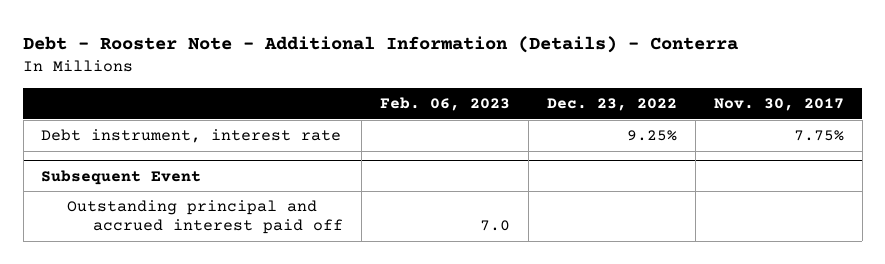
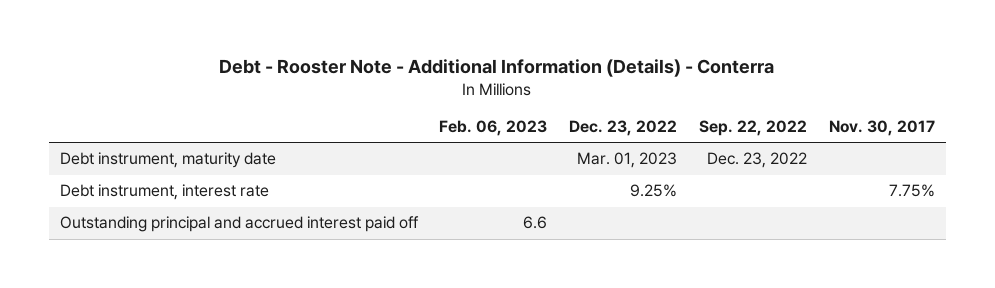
- | Feb. 06, 2023 | Dec. 23, 2022 | Nov. 30, 2017
+ | Feb. 06, 2023 | Dec. 23, 2022 | Sep. 22, 2022 | Nov. 30, 2017
+ Debt instrument, maturity date | | Mar. 01, 2023 | Dec. 23, 2022 |
- Subsequent Event
- Outstanding principal and accrued interest paid off | 7.0 | |
+ Outstanding principal and accrued interest paid off | 6.6 | | |

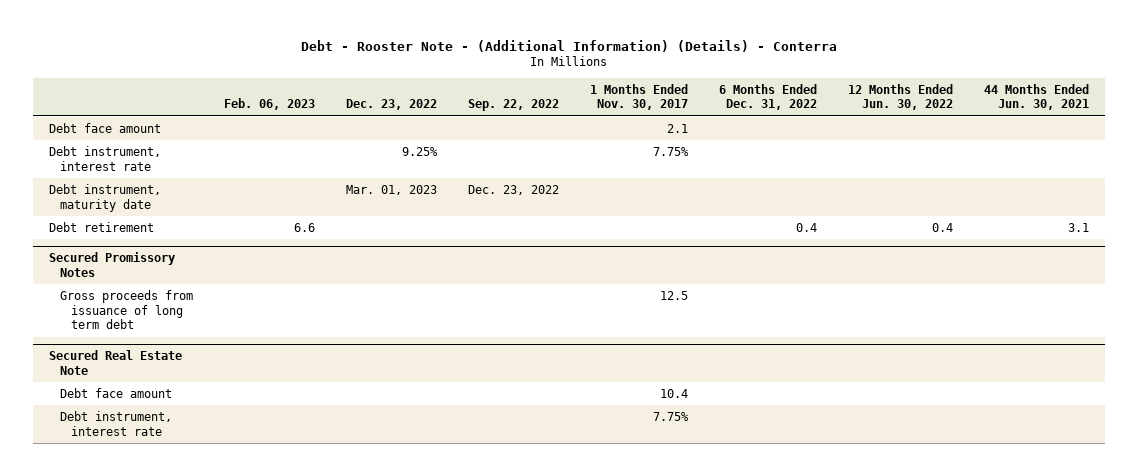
- Debt - Rooster Note - Additional Information (Details) - Conterra
+ Debt - Rooster Note - (Additional Information) (Details) - Conterra
- | Feb. 06, 2023 | Dec. 23, 2022 | Sep. 22, 2022 | Nov. 30, 2017
+ | Feb. 06, 2023 | Dec. 23, 2022 | Sep. 22, 2022 | 1 Months Ended Nov. 30, 2017 | 6 Months Ended Dec. 31, 2022 | 12 Months Ended Jun. 30, 2022 | 44 Months Ended Jun. 30, 2021
+ Debt face amount | | | | 2.1 | | |
- Outstanding principal and accrued interest paid off | 6.6 | | |
moved down: Debt instrument, maturity date | | Mar. 01, 2023 | Dec. 23, 2022 | | | |
+ Debt retirement | 6.6 | | | | 0.4 | 0.4 | 3.1
+ Secured Promissory Notes
+ Gross proceeds from issuance of long term debt | | | | 12.5 | | |
+ Secured Real Estate Note
+ Debt face amount | | | | 10.4 | | |
+ Debt instrument, interest rate | | | | 7.75% | | |

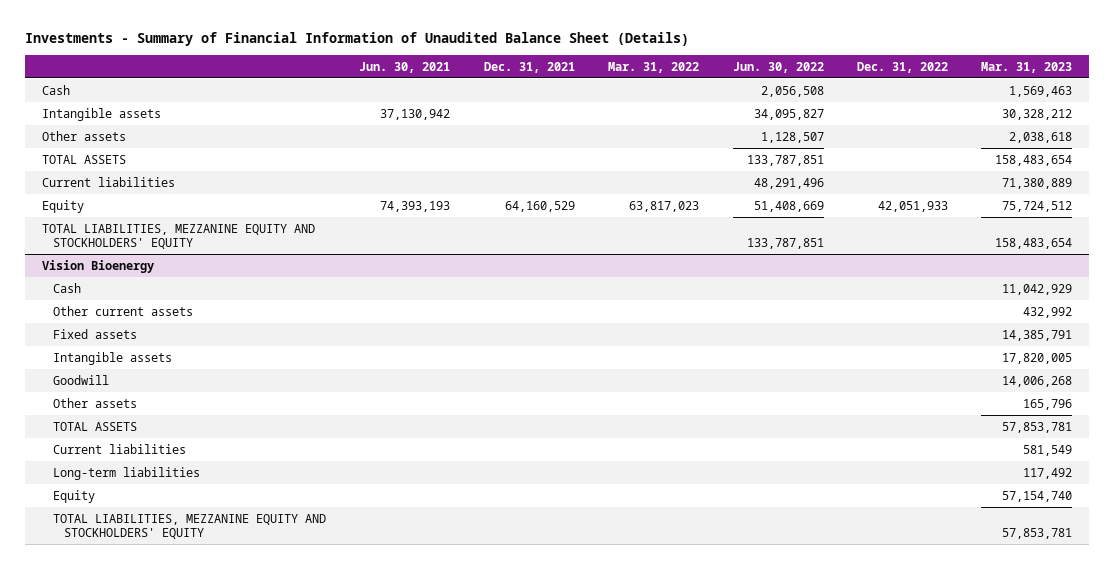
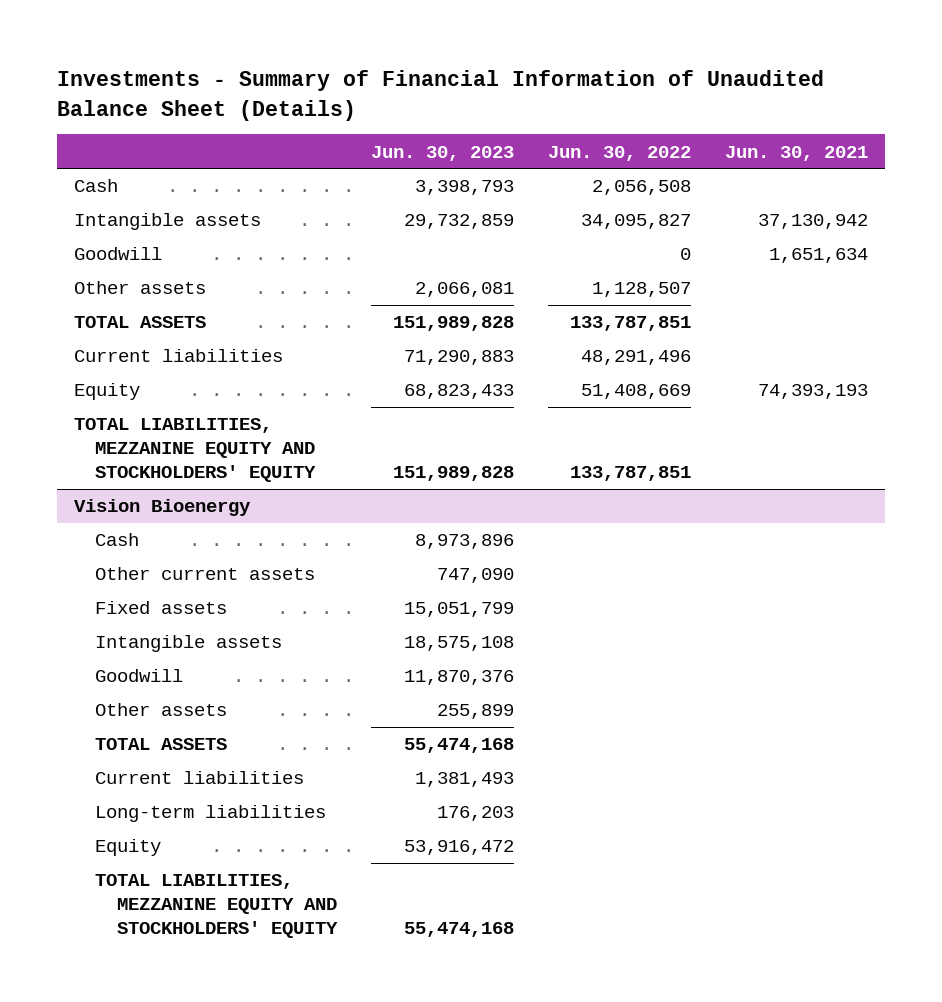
- | Jun. 30, 2021 | Dec. 31, 2021 | Mar. 31, 2022 | Jun. 30, 2022 | Dec. 31, 2022 | Mar. 31, 2023
+ | Jun. 30, 2023 | Jun. 30, 2022 | Jun. 30, 2021
+ Goodwill | | 0 | 1,651,634

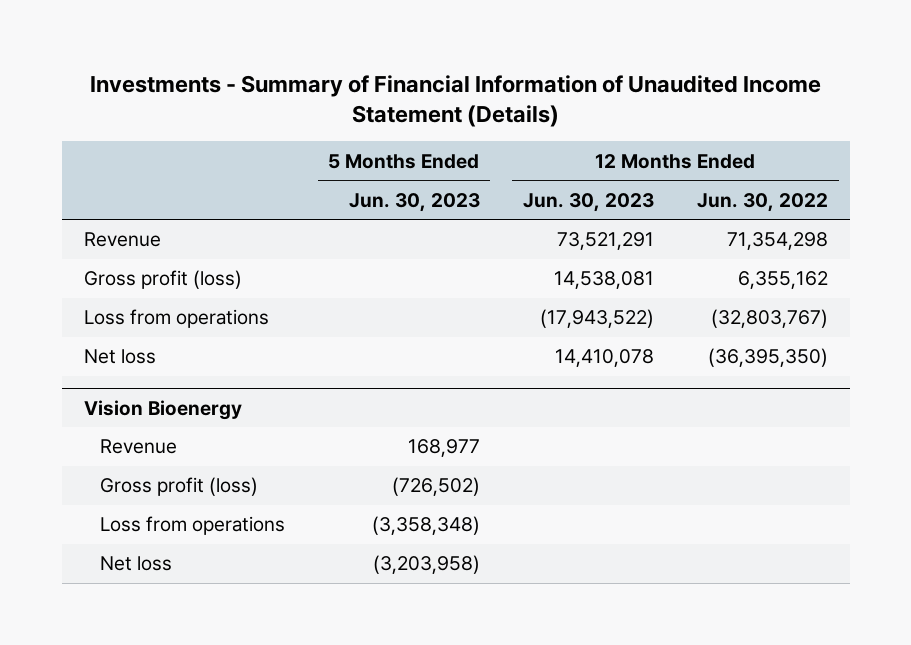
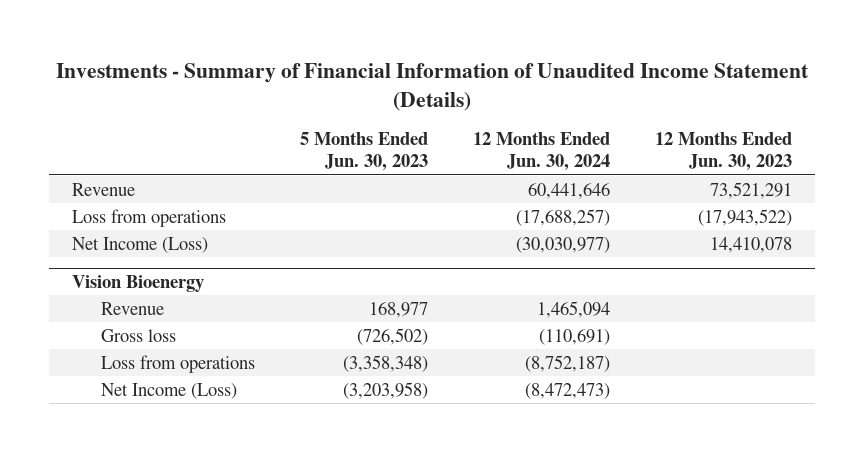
- | 5 Months Ended Jun. 30, 2023 | 12 Months Ended Jun. 30, 2023 | 12 Months Ended Jun. 30, 2022
+ | 5 Months Ended Jun. 30, 2023 | 12 Months Ended Jun. 30, 2024 | 12 Months Ended Jun. 30, 2023
- Gross profit (loss) | | 14,538,081 | 6,355,162
- Net loss | | 14,410,078 | (36,395,350)
+ Net Income (Loss) | | (30,030,977) | 14,410,078
@ Vision Bioenergy
- Gross profit (loss) | (726,502) | |
+ Gross loss | (726,502) | (110,691) |
- Net loss | (3,203,958) | |
+ Net Income (Loss) | (3,203,958) | (8,472,473) |

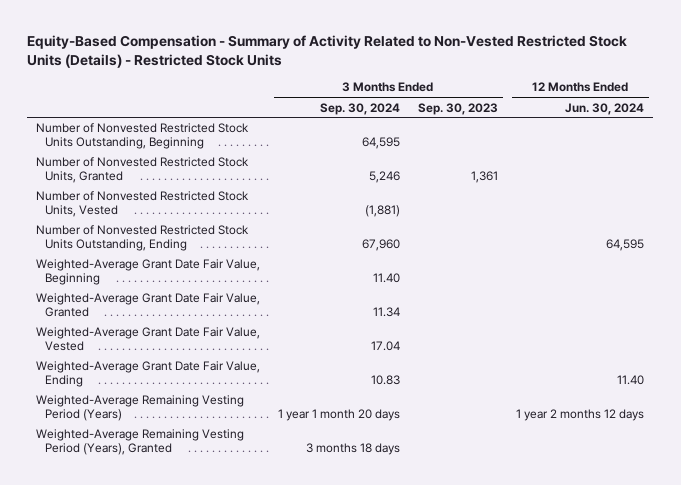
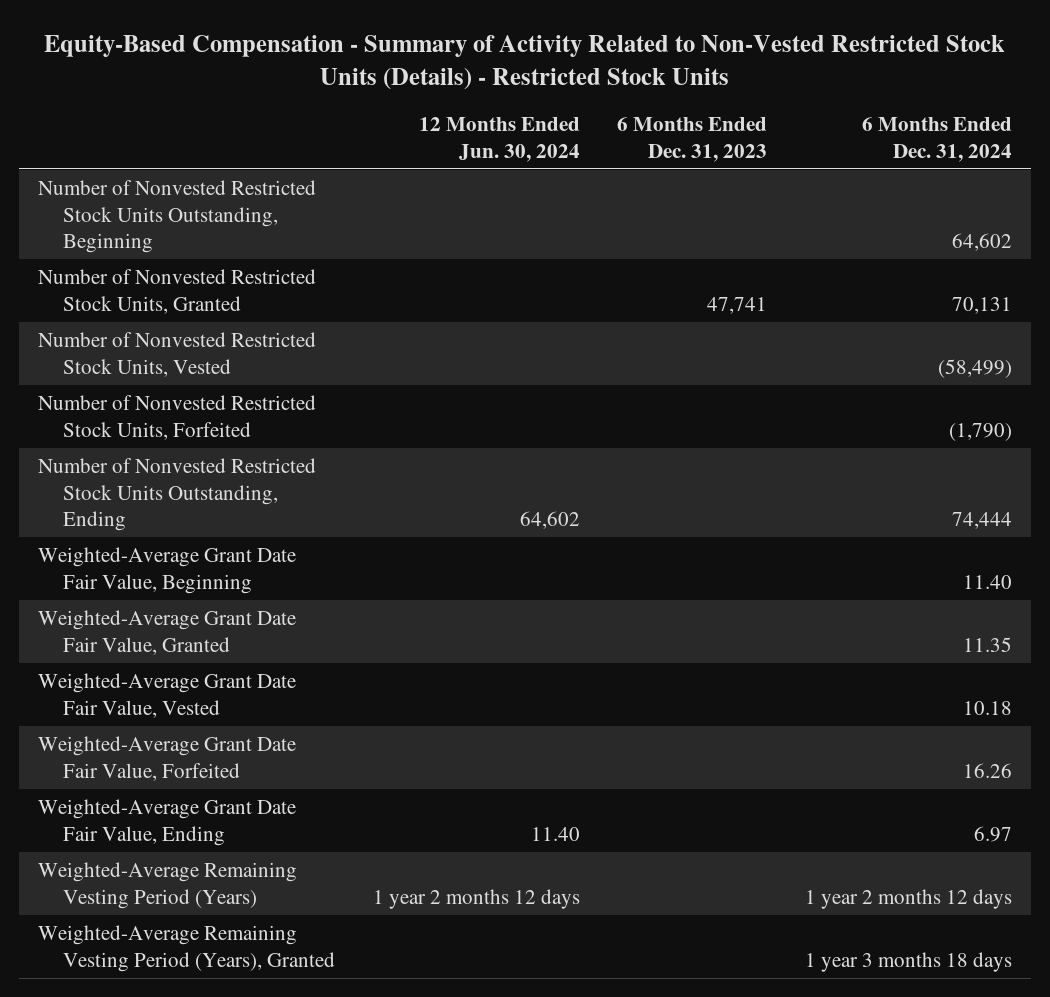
- | 3 Months Ended Sep. 30, 2024 | 3 Months Ended Sep. 30, 2023 | 12 Months Ended Jun. 30, 2024
+ | 12 Months Ended Jun. 30, 2024 | 6 Months Ended Dec. 31, 2023 | 6 Months Ended Dec. 31, 2024
- Number of Nonvested Restricted Stock Units Outstanding, Ending | 67,960 | | 64,595
+ Number of Nonvested Restricted Stock Units, Forfeited | | | (1,790)
+ Number of Nonvested Restricted Stock Units Outstanding, Ending | 64,602 | | 74,444
+ Weighted-Average Grant Date Fair Value, Forfeited | | | 16.26

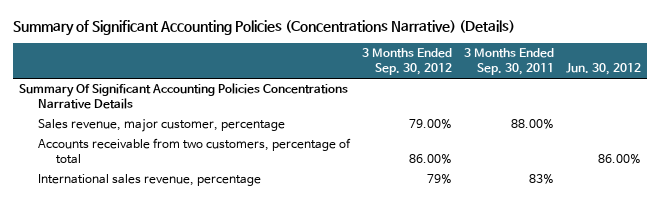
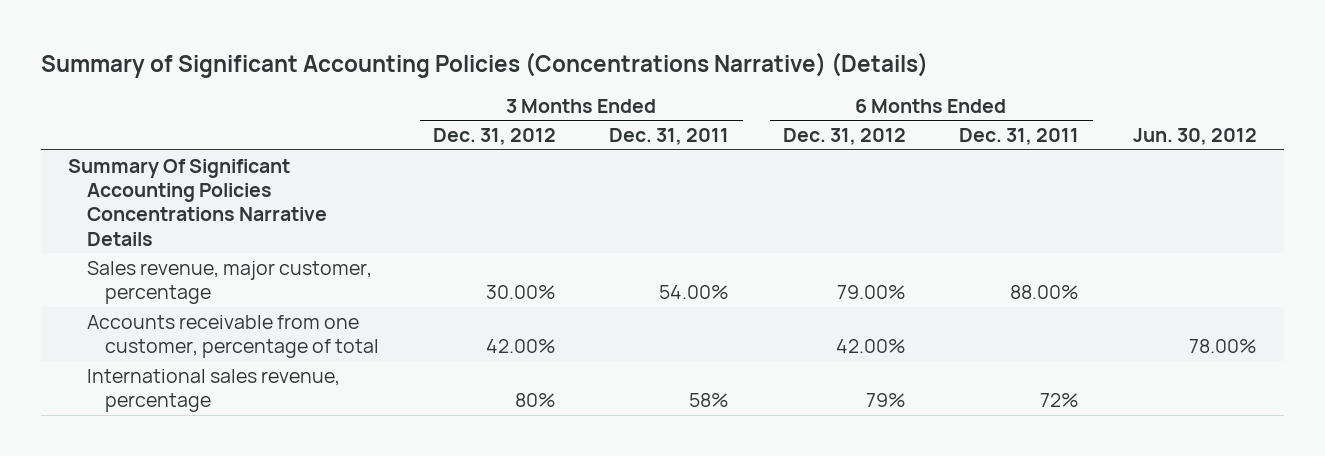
- | 3 Months Ended Sep. 30, 2012 | 3 Months Ended Sep. 30, 2011 | Jun. 30, 2012
+ | 3 Months Ended Dec. 31, 2012 | 3 Months Ended Dec. 31, 2011 | 6 Months Ended Dec. 31, 2012 | 6 Months Ended Dec. 31, 2011 | Jun. 30, 2012
- Accounts receivable from two customers, percentage of total | 86.00% | | 86.00%
+ Accounts receivable from one customer, percentage of total | 42.00% | | 42.00% | | 78.00%

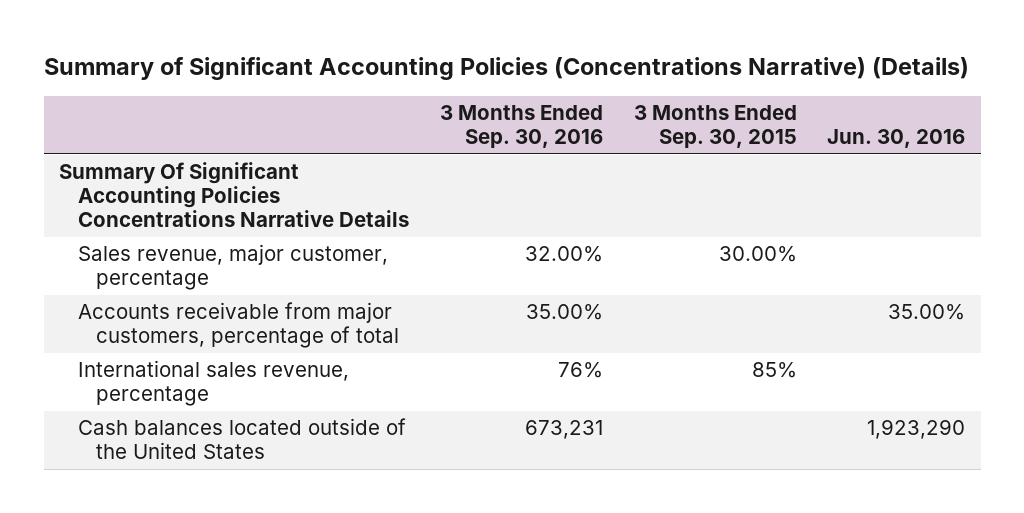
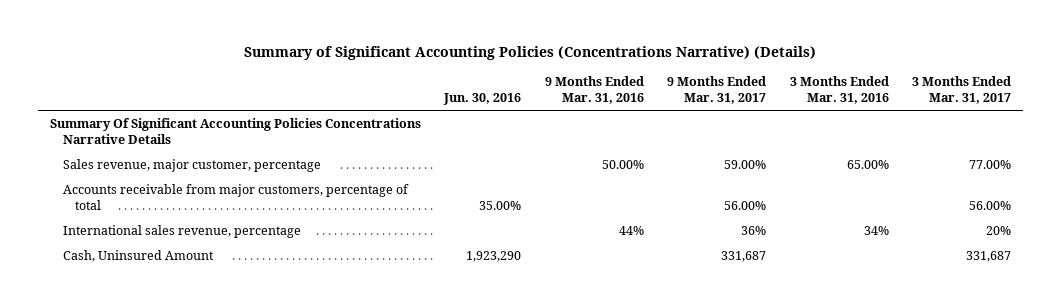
- | 3 Months Ended Sep. 30, 2016 | 3 Months Ended Sep. 30, 2015 | Jun. 30, 2016
+ | Jun. 30, 2016 | 9 Months Ended Mar. 31, 2016 | 9 Months Ended Mar. 31, 2017 | 3 Months Ended Mar. 31, 2016 | 3 Months Ended Mar. 31, 2017
- Cash balances located outside of the United States | 673,231 | | 1,923,290
+ Cash, Uninsured Amount | 1,923,290 | | 331,687 | | 331,687

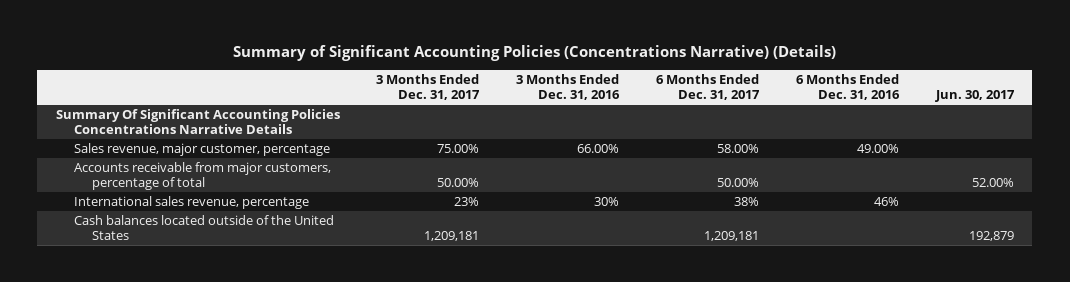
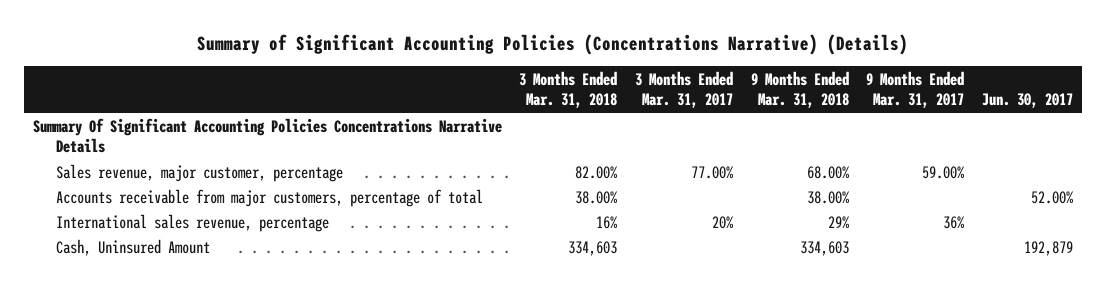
- | 3 Months Ended Dec. 31, 2017 | 3 Months Ended Dec. 31, 2016 | 6 Months Ended Dec. 31, 2017 | 6 Months Ended Dec. 31, 2016 | Jun. 30, 2017
+ | 3 Months Ended Mar. 31, 2018 | 3 Months Ended Mar. 31, 2017 | 9 Months Ended Mar. 31, 2018 | 9 Months Ended Mar. 31, 2017 | Jun. 30, 2017
- Cash balances located outside of the United States | 1,209,181 | | 1,209,181 | | 192,879
+ Cash, Uninsured Amount | 334,603 | | 334,603 | | 192,879

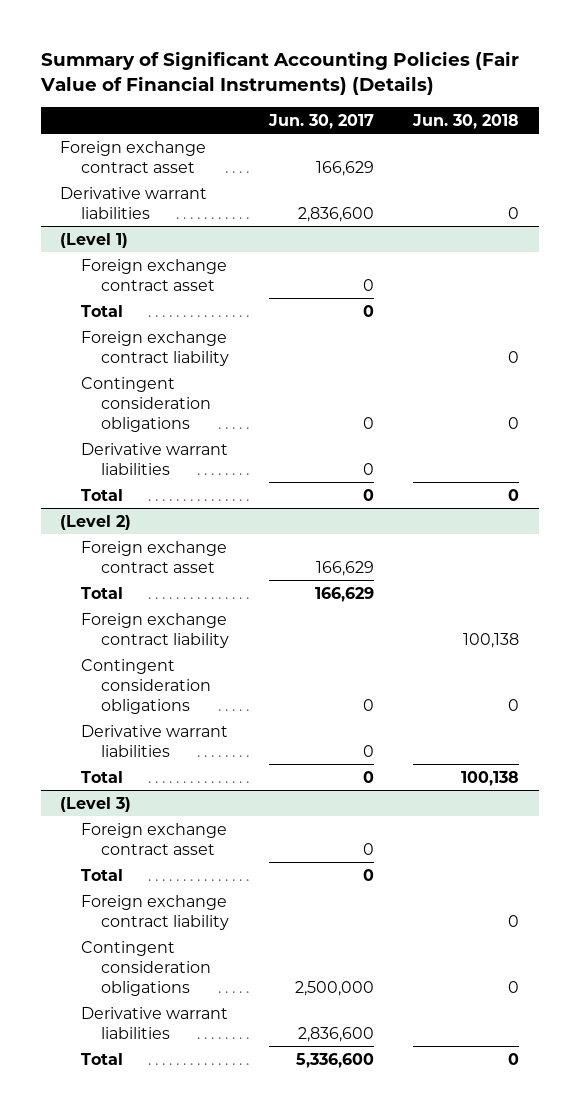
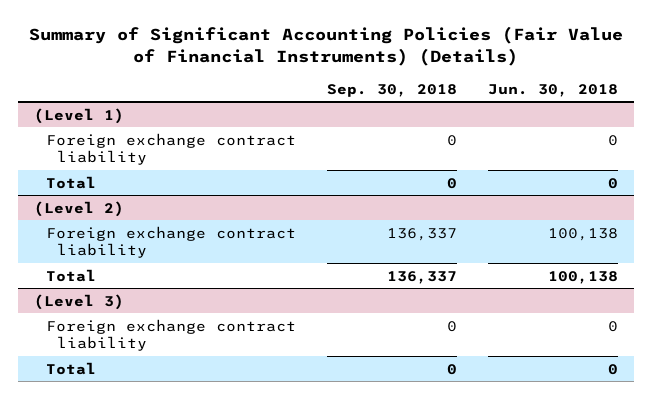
- | Jun. 30, 2017 | Jun. 30, 2018
+ | Sep. 30, 2018 | Jun. 30, 2018
- Foreign exchange contract asset | 166,629 |
- Derivative warrant liabilities | 2,836,600 | 0
@ (Level 1)
- Foreign exchange contract asset | 0 |
- Total | 0 |
- Contingent consideration obligations | 0 | 0
- Derivative warrant liabilities | 0 |
@ (Level 2)
- Foreign exchange contract asset | 166,629 |
- Total | 166,629 |
- Contingent consideration obligations | 0 | 0
- Derivative warrant liabilities | 0 |
@ (Level 3)
- Foreign exchange contract asset | 0 |
- Total | 0 |
- Contingent consideration obligations | 2,500,000 | 0
- Derivative warrant liabilities | 2,836,600 |

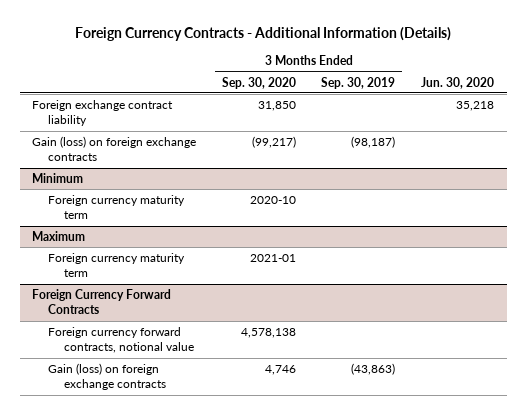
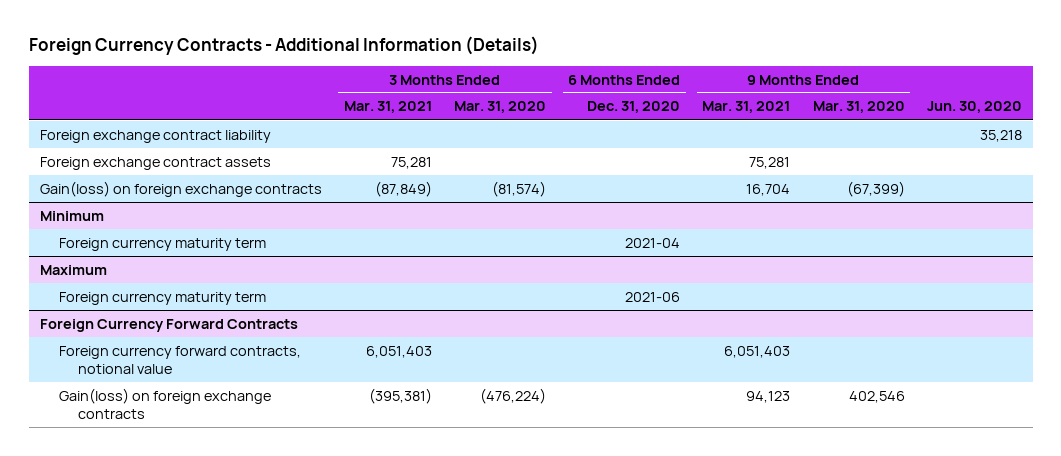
- | 3 Months Ended Sep. 30, 2020 | 3 Months Ended Sep. 30, 2019 | Jun. 30, 2020
+ | 3 Months Ended Mar. 31, 2021 | 3 Months Ended Mar. 31, 2020 | 6 Months Ended Dec. 31, 2020 | 9 Months Ended Mar. 31, 2021 | 9 Months Ended Mar. 31, 2020 | Jun. 30, 2020
- Gain (loss) on foreign exchange contracts | (99,217) | (98,187) |
+ Foreign exchange contract assets | 75,281 | | | 75,281 | |
+ Gain(loss) on foreign exchange contracts | (87,849) | (81,574) | | 16,704 | (67,399) |
@ Foreign Currency Forward Contracts
- Gain (loss) on foreign exchange contracts | 4,746 | (43,863) |
+ Gain(loss) on foreign exchange contracts | (395,381) | (476,224) | | 94,123 | 402,546 |

